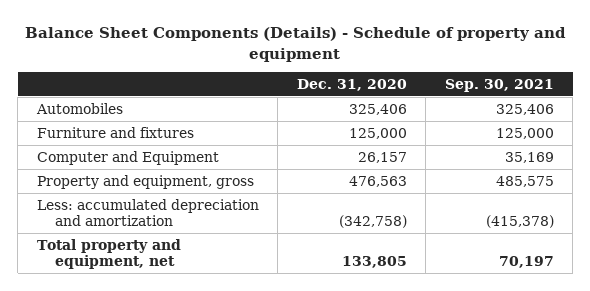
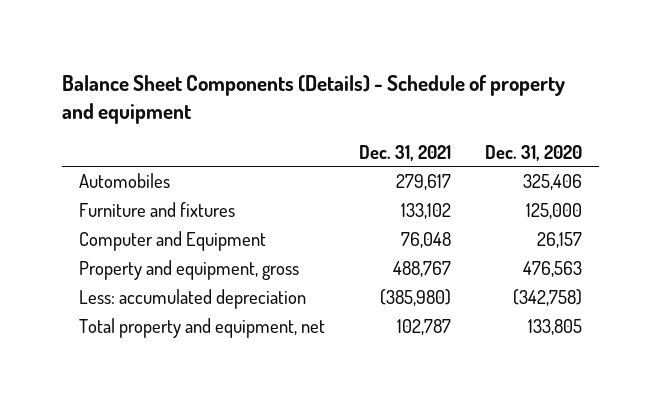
- | Dec. 31, 2020 | Sep. 30, 2021
+ | Dec. 31, 2021 | Dec. 31, 2020
- Less: accumulated depreciation and amortization | (342,758) | (415,378)
+ Less: accumulated depreciation | (385,980) | (342,758)

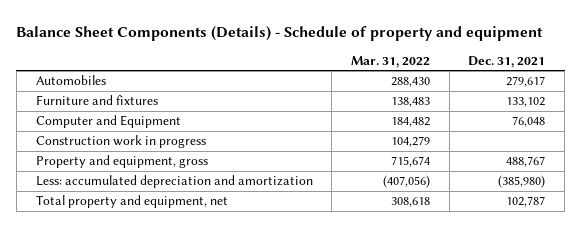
- | Dec. 31, 2021 | Dec. 31, 2020
+ | Mar. 31, 2022 | Dec. 31, 2021
+ Construction work in progress | 104,279 |
- Less: accumulated depreciation | (385,980) | (342,758)
+ Less: accumulated depreciation and amortization | (407,056) | (385,980)

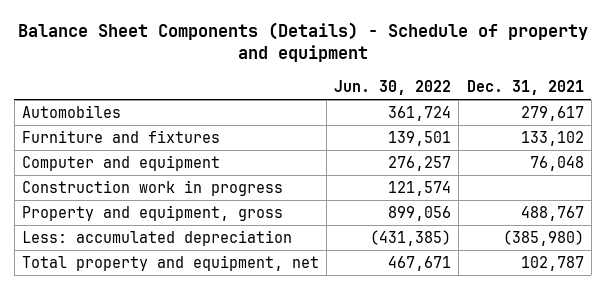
- | Mar. 31, 2022 | Dec. 31, 2021
+ | Jun. 30, 2022 | Dec. 31, 2021
- Computer and Equipment | 184,482 | 76,048
+ Computer and equipment | 276,257 | 76,048
- Less: accumulated depreciation and amortization | (407,056) | (385,980)
+ Less: accumulated depreciation | (431,385) | (385,980)

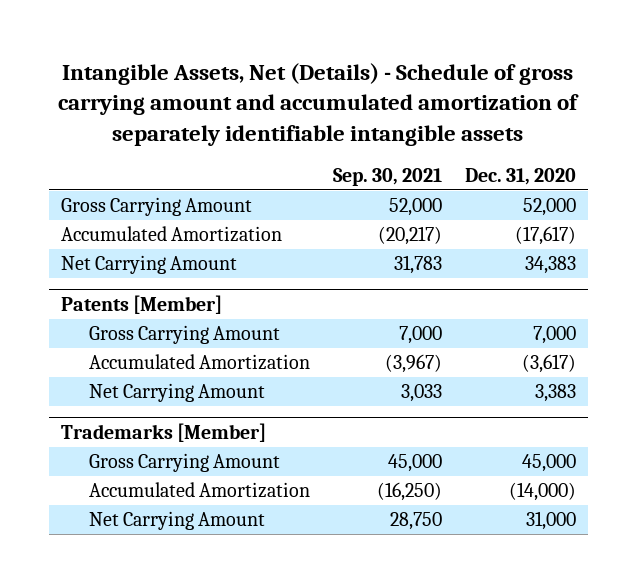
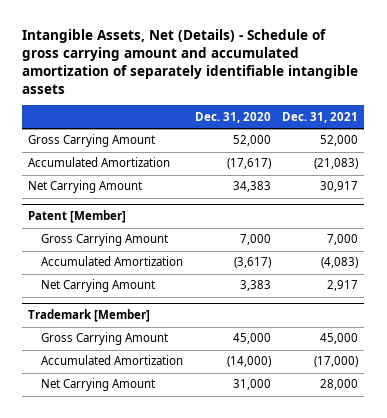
- | Sep. 30, 2021 | Dec. 31, 2020
+ | Dec. 31, 2020 | Dec. 31, 2021
- Patents [Member]
+ Patent [Member]
- Trademarks [Member]
+ Trademark [Member]

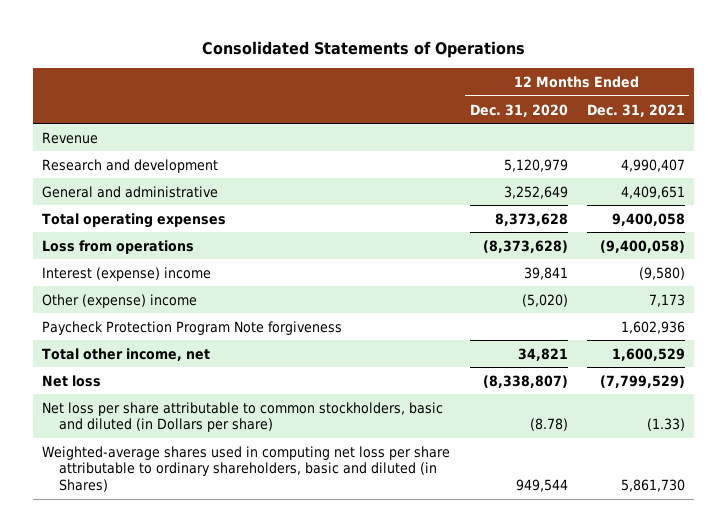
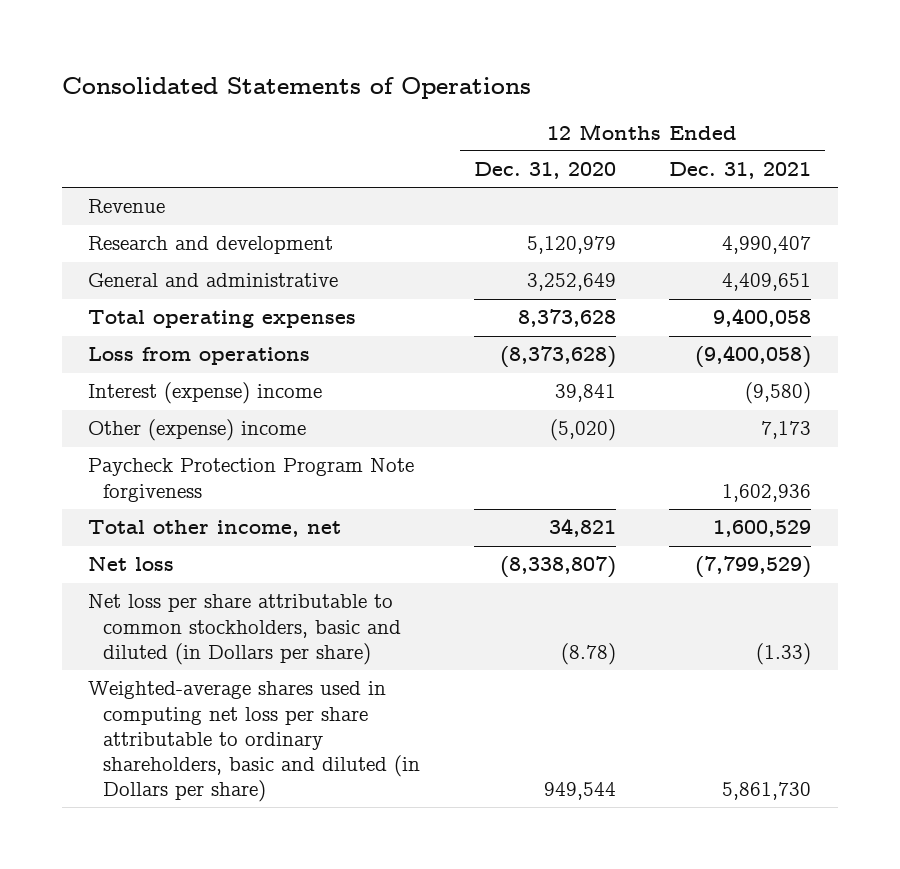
- Weighted-average shares used in computing net loss per share attributable to ordinary shareholders, basic and diluted (in Shares) | 949,544 | 5,861,730
+ Weighted-average shares used in computing net loss per share attributable to ordinary shareholders, basic and diluted (in Dollars per share) | 949,544 | 5,861,730

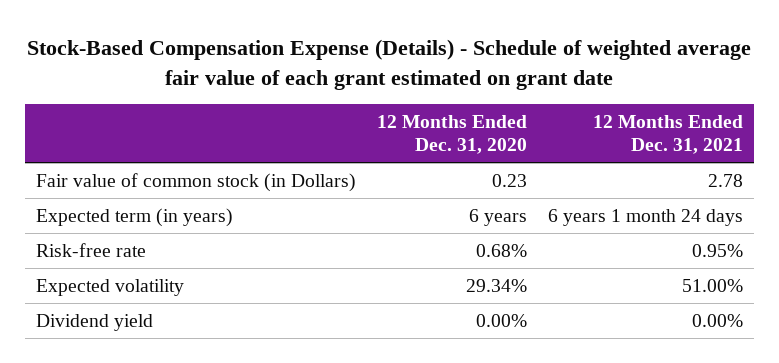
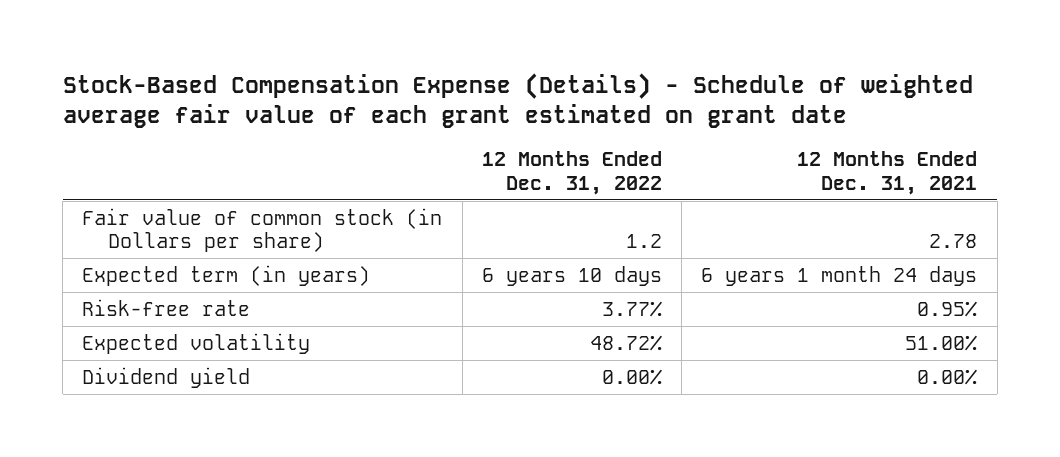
- | 12 Months Ended Dec. 31, 2020 | 12 Months Ended Dec. 31, 2021
+ | 12 Months Ended Dec. 31, 2022 | 12 Months Ended Dec. 31, 2021
- Fair value of common stock (in Dollars) | 0.23 | 2.78
+ Fair value of common stock (in Dollars per share) | 1.2 | 2.78

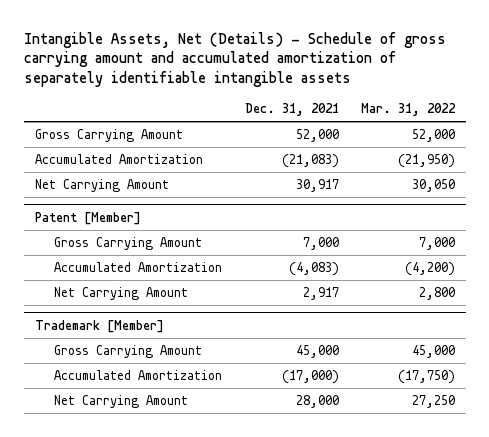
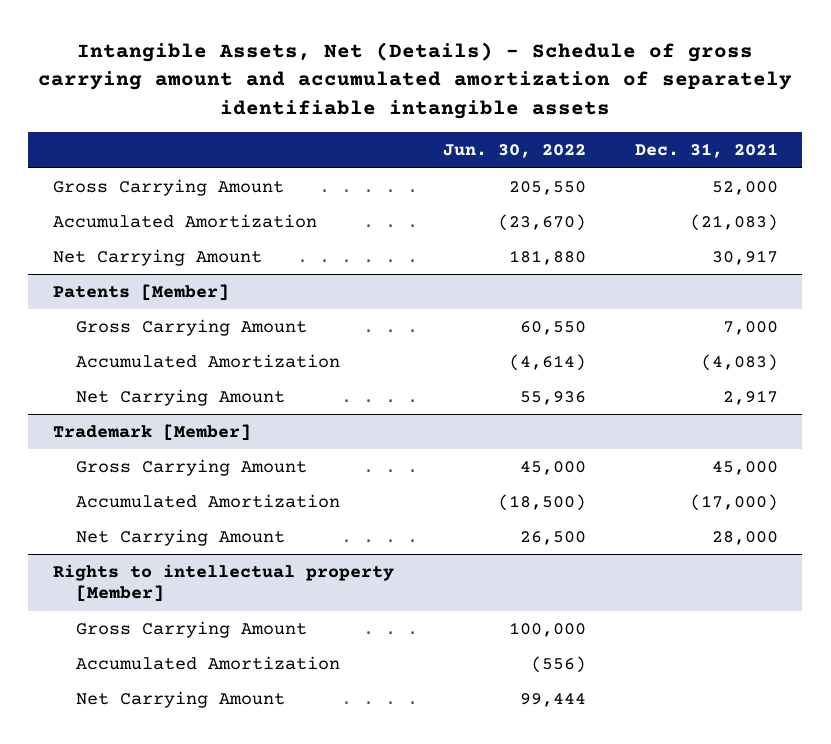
- | Dec. 31, 2021 | Mar. 31, 2022
+ | Jun. 30, 2022 | Dec. 31, 2021
- Patent [Member]
+ Patents [Member]
+ Rights to intellectual property [Member]
+ Gross Carrying Amount | 100,000 |
+ Accumulated Amortization | (556) |
+ Net Carrying Amount | 99,444 |

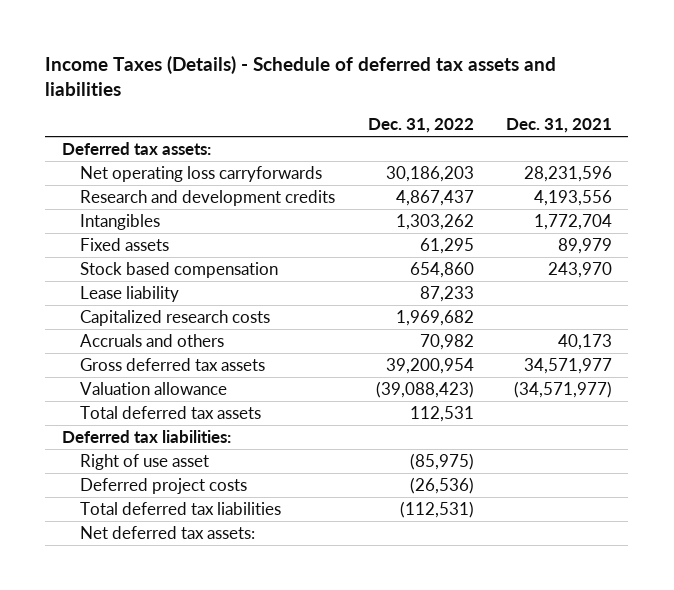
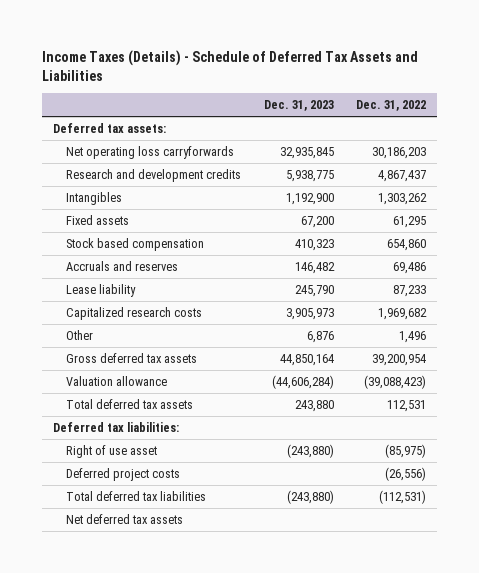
- Income Taxes (Details) - Schedule of deferred tax assets and liabilities
+ Income Taxes (Details) - Schedule of Deferred Tax Assets and Liabilities
- | Dec. 31, 2022 | Dec. 31, 2021
+ | Dec. 31, 2023 | Dec. 31, 2022
+ Accruals and reserves | 146,482 | 69,486
- Accruals and others | 70,982 | 40,173
+ Other | 6,876 | 1,496
- Deferred project costs | (26,536) |
+ Deferred project costs | | (26,556)
- Net deferred tax assets:
+ Net deferred tax assets

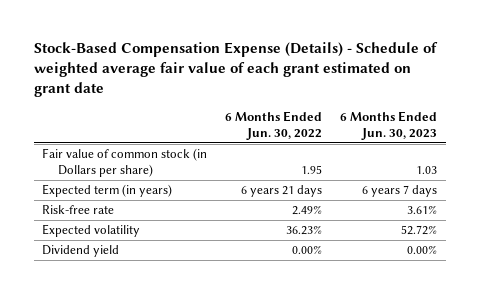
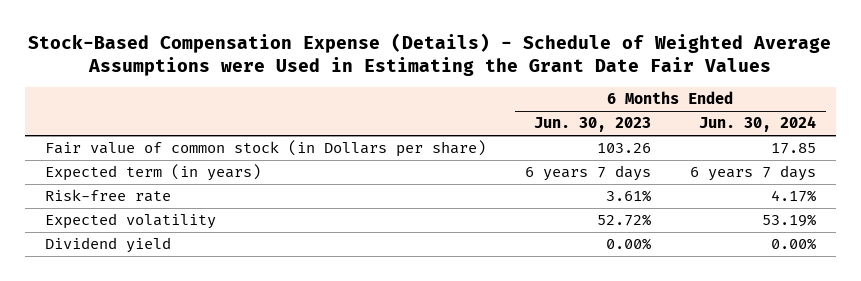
- Stock-Based Compensation Expense (Details) - Schedule of weighted average fair value of each grant estimated on grant date
+ Stock-Based Compensation Expense (Details) - Schedule of Weighted Average Assumptions were Used in Estimating the Grant Date Fair Values
- | 6 Months Ended Jun. 30, 2022 | 6 Months Ended Jun. 30, 2023
+ | 6 Months Ended Jun. 30, 2023 | 6 Months Ended Jun. 30, 2024
- Fair value of common stock (in Dollars per share) | 1.95 | 1.03
+ Fair value of common stock (in Dollars per share) | 103.26 | 17.85

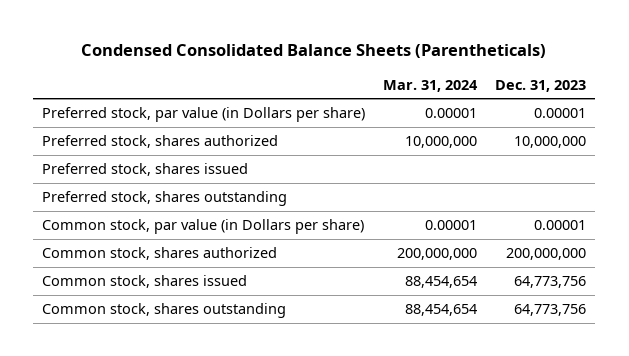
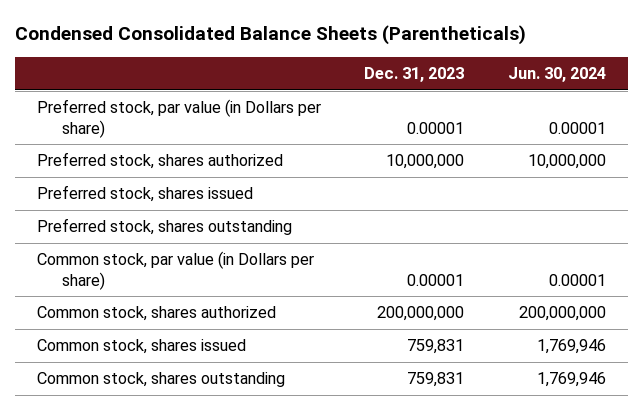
- | Mar. 31, 2024 | Dec. 31, 2023
+ | Dec. 31, 2023 | Jun. 30, 2024
- Common stock, shares issued | 88,454,654 | 64,773,756
- Common stock, shares outstanding | 88,454,654 | 64,773,756
+ Common stock, shares issued | 759,831 | 1,769,946
+ Common stock, shares outstanding | 759,831 | 1,769,946

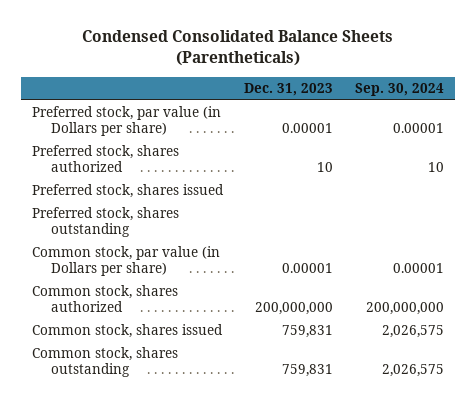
- | Dec. 31, 2023 | Jun. 30, 2024
+ | Dec. 31, 2023 | Sep. 30, 2024
- Preferred stock, shares authorized | 10,000,000 | 10,000,000
+ Preferred stock, shares authorized | 10 | 10

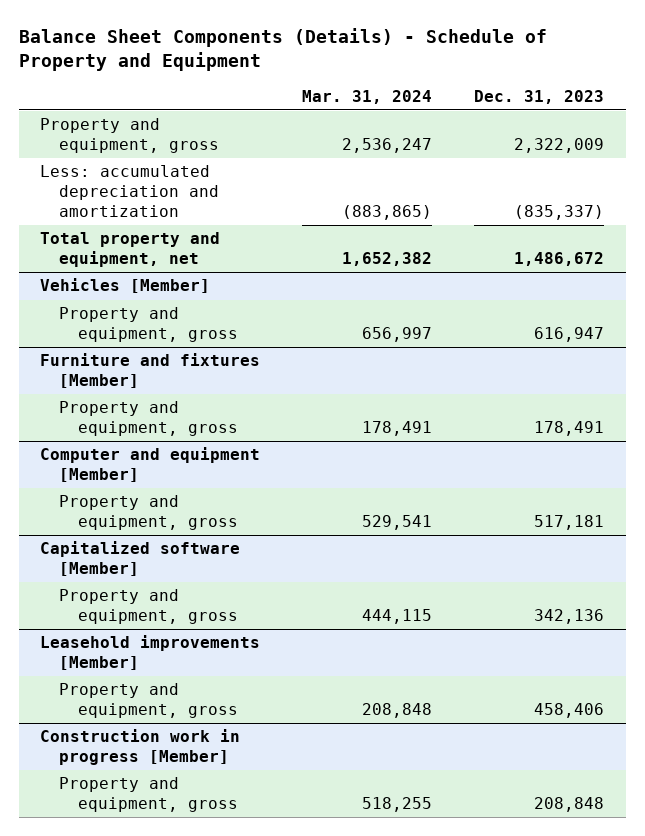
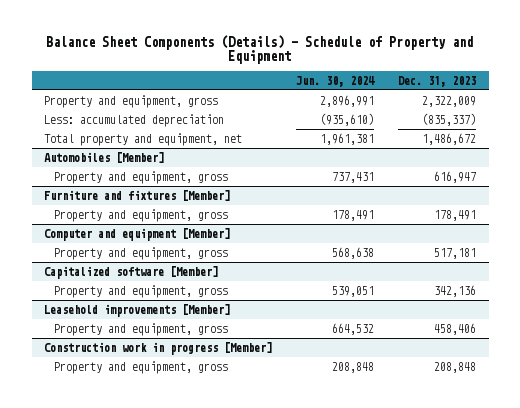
- | Mar. 31, 2024 | Dec. 31, 2023
+ | Jun. 30, 2024 | Dec. 31, 2023
- Less: accumulated depreciation and amortization | (883,865) | (835,337)
+ Less: accumulated depreciation | (935,610) | (835,337)
- Vehicles [Member]
+ Automobiles [Member]

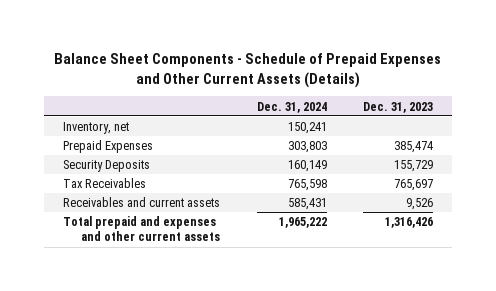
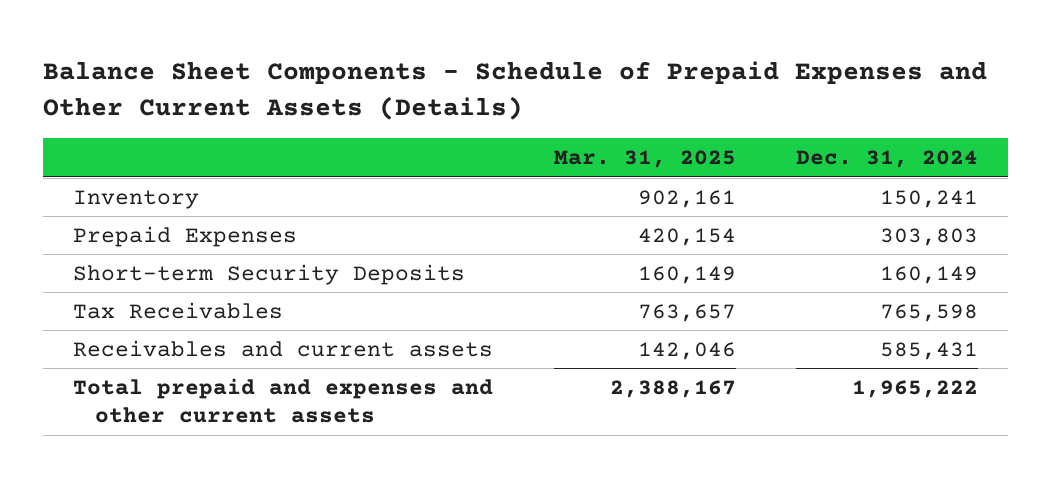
- | Dec. 31, 2024 | Dec. 31, 2023
+ | Mar. 31, 2025 | Dec. 31, 2024
- Inventory, net | 150,241 |
+ Inventory | 902,161 | 150,241
- Security Deposits | 160,149 | 155,729
+ Short-term Security Deposits | 160,149 | 160,149

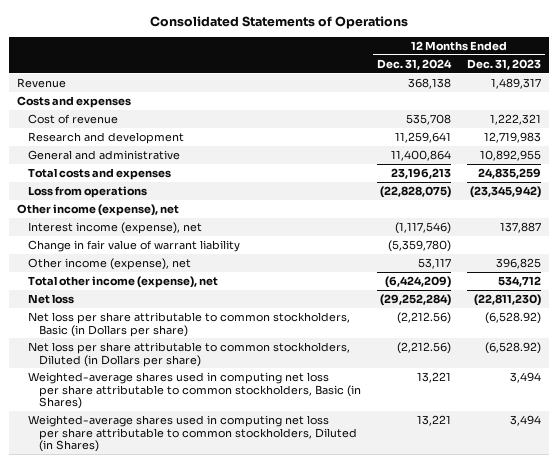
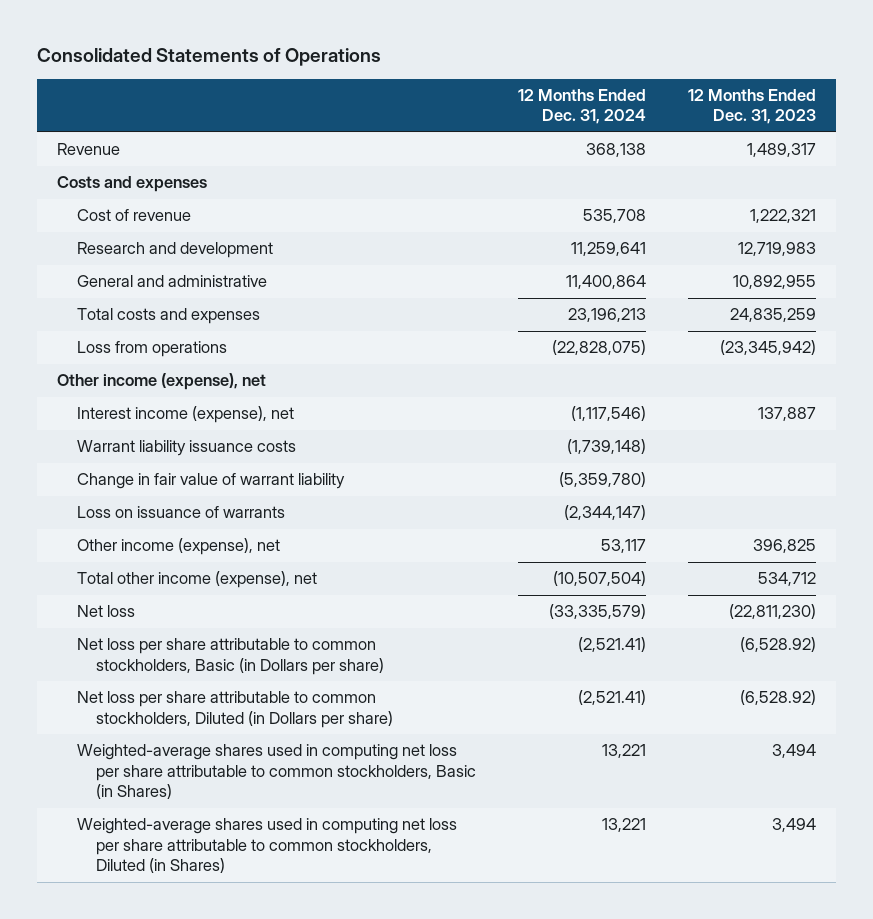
+ Warrant liability issuance costs | (1,739,148) |
+ Loss on issuance of warrants | (2,344,147) |
- Total other income (expense), net | (6,424,209) | 534,712
- Net loss | (29,252,284) | (22,811,230)
- Net loss per share attributable to common stockholders, Basic (in Dollars per share) | (2,212.56) | (6,528.92)
- Net loss per share attributable to common stockholders, Diluted (in Dollars per share) | (2,212.56) | (6,528.92)
+ Total other income (expense), net | (10,507,504) | 534,712
+ Net loss | (33,335,579) | (22,811,230)
+ Net loss per share attributable to common stockholders, Basic (in Dollars per share) | (2,521.41) | (6,528.92)
+ Net loss per share attributable to common stockholders, Diluted (in Dollars per share) | (2,521.41) | (6,528.92)

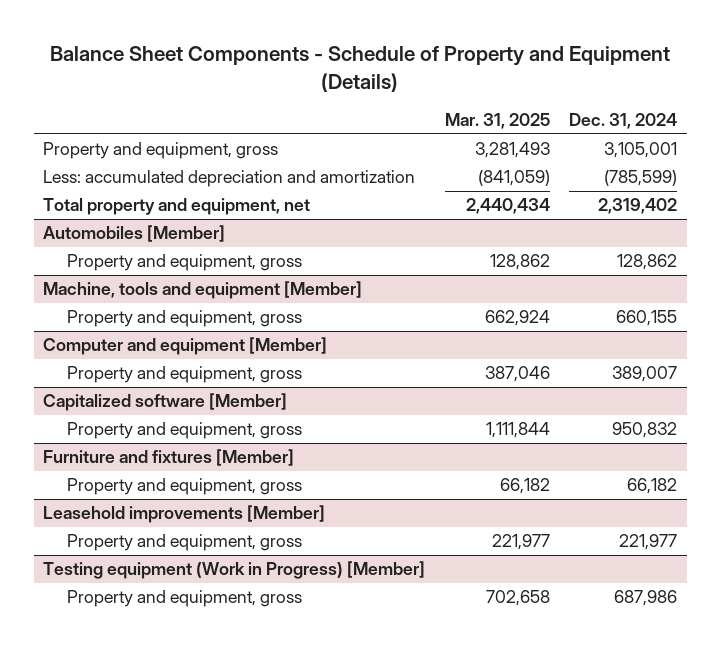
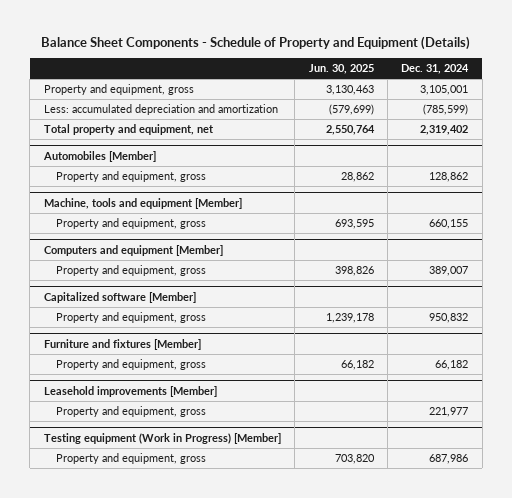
- | Mar. 31, 2025 | Dec. 31, 2024
+ | Jun. 30, 2025 | Dec. 31, 2024
- Computer and equipment [Member]
+ Computers and equipment [Member]

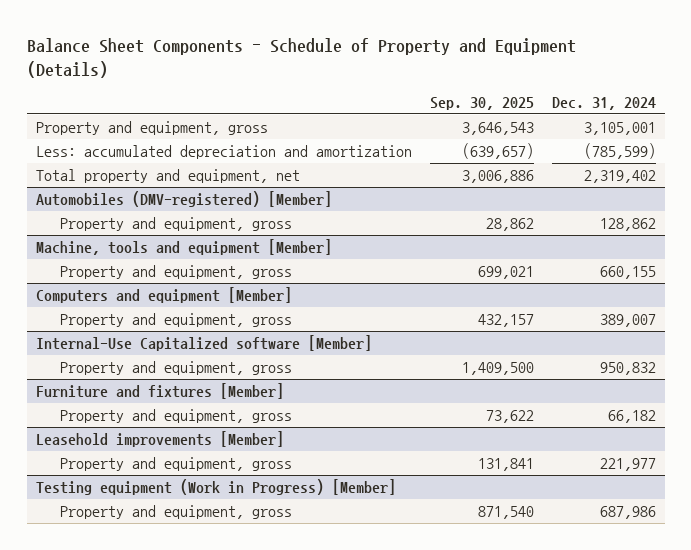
- | Jun. 30, 2025 | Dec. 31, 2024
+ | Sep. 30, 2025 | Dec. 31, 2024
- Automobiles [Member]
+ Automobiles (DMV-registered) [Member]
- Capitalized software [Member]
+ Internal-Use Capitalized software [Member]

